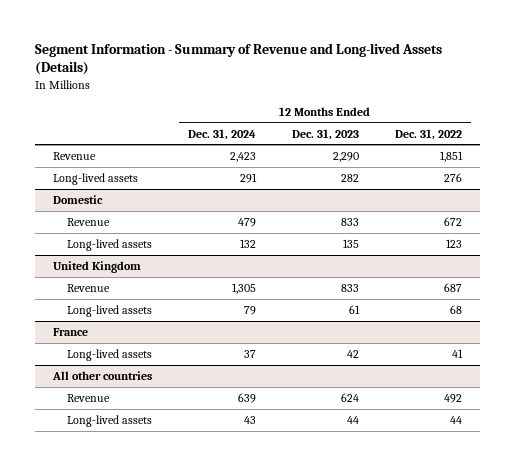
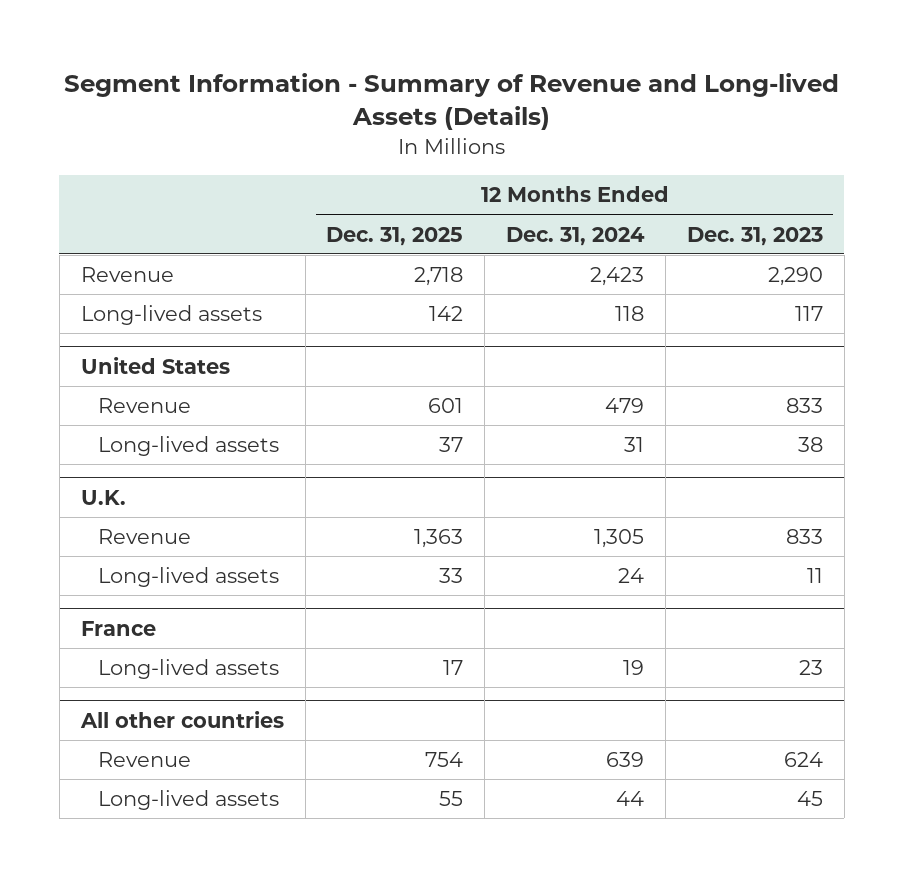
- | 12 Months Ended Dec. 31, 2024 | 12 Months Ended Dec. 31, 2023 | 12 Months Ended Dec. 31, 2022
+ | 12 Months Ended Dec. 31, 2025 | 12 Months Ended Dec. 31, 2024 | 12 Months Ended Dec. 31, 2023
- Long-lived assets | 291 | 282 | 276
- Domestic
+ Long-lived assets | 142 | 118 | 117
+ United States
- Long-lived assets | 132 | 135 | 123
- United Kingdom
+ Long-lived assets | 37 | 31 | 38
+ U.K.
- Long-lived assets | 79 | 61 | 68
+ Long-lived assets | 33 | 24 | 11
@ France
- Long-lived assets | 37 | 42 | 41
+ Long-lived assets | 17 | 19 | 23
@ All other countries
- Long-lived assets | 43 | 44 | 44
+ Long-lived assets | 55 | 44 | 45

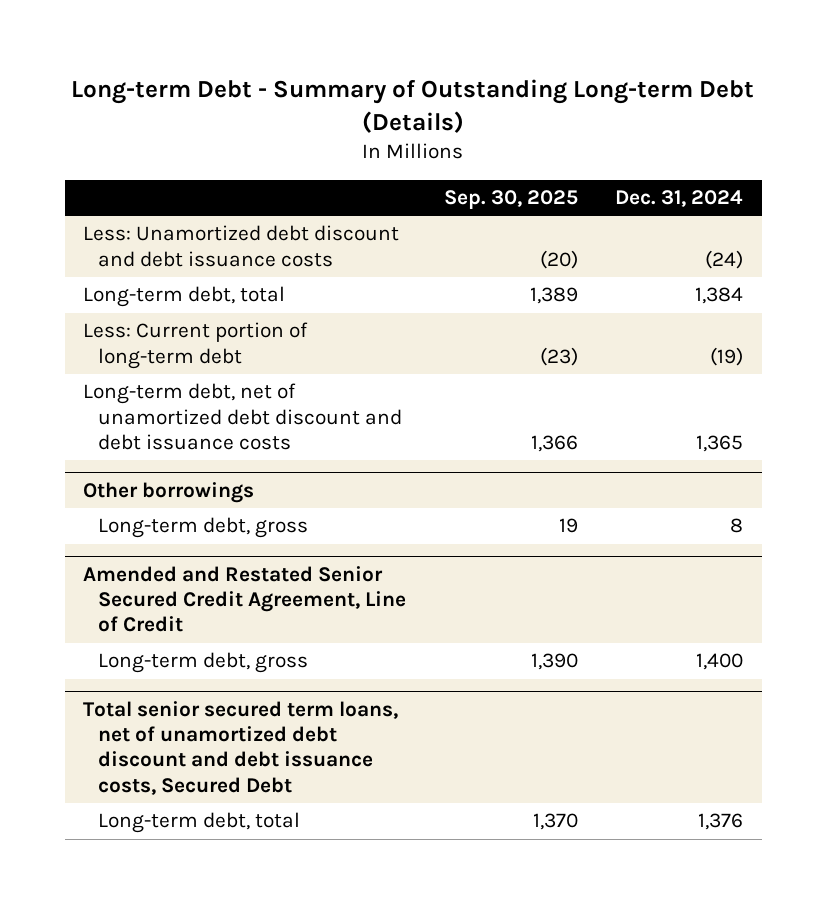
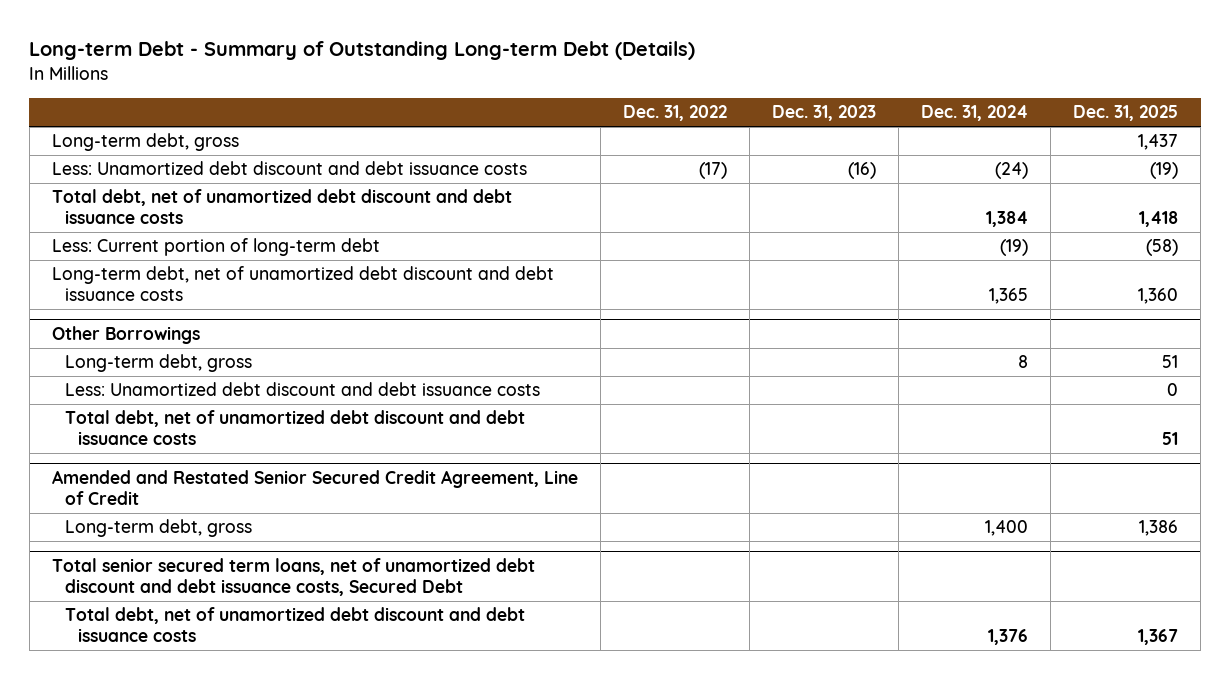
- | Sep. 30, 2025 | Dec. 31, 2024
+ | Dec. 31, 2022 | Dec. 31, 2023 | Dec. 31, 2024 | Dec. 31, 2025
+ Long-term debt, gross | | | | 1,437
- Long-term debt, total | 1,389 | 1,384
+ Total debt, net of unamortized debt discount and debt issuance costs | | | 1,384 | 1,418
- Other borrowings
+ Other Borrowings
+ Less: Unamortized debt discount and debt issuance costs | | | | 0
+ Total debt, net of unamortized debt discount and debt issuance costs | | | | 51
@ Total senior secured term loans, net of unamortized debt discount and debt issuance costs, Secured Debt
- Long-term debt, total | 1,370 | 1,376
+ Total debt, net of unamortized debt discount and debt issuance costs | | | 1,376 | 1,367

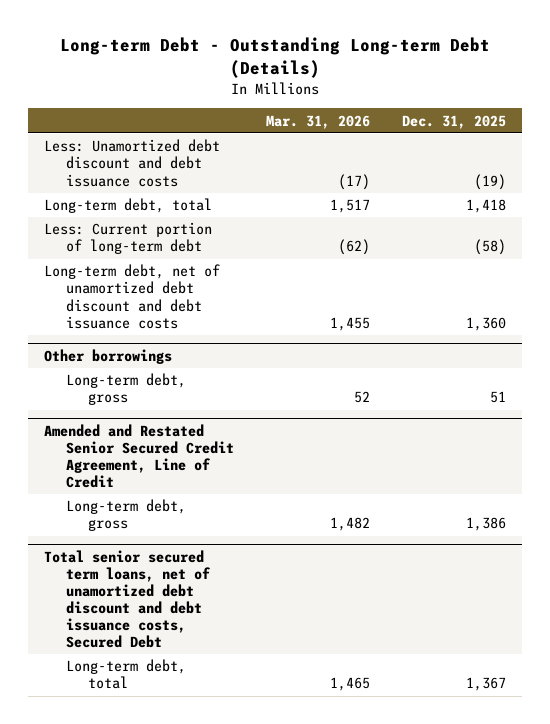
- Long-term Debt - Summary of Outstanding Long-term Debt (Details)
+ Long-term Debt - Outstanding Long-term Debt (Details)
- | Dec. 31, 2022 | Dec. 31, 2023 | Dec. 31, 2024 | Dec. 31, 2025
+ | Mar. 31, 2026 | Dec. 31, 2025
- Long-term debt, gross | | | | 1,437
- Total debt, net of unamortized debt discount and debt issuance costs | | | 1,384 | 1,418
+ Long-term debt, total | 1,517 | 1,418
- Other Borrowings
+ Other borrowings
- Less: Unamortized debt discount and debt issuance costs | | | | 0
- Total debt, net of unamortized debt discount and debt issuance costs | | | | 51
@ Total senior secured term loans, net of unamortized debt discount and debt issuance costs, Secured Debt
- Total debt, net of unamortized debt discount and debt issuance costs | | | 1,376 | 1,367
+ Long-term debt, total | 1,465 | 1,367

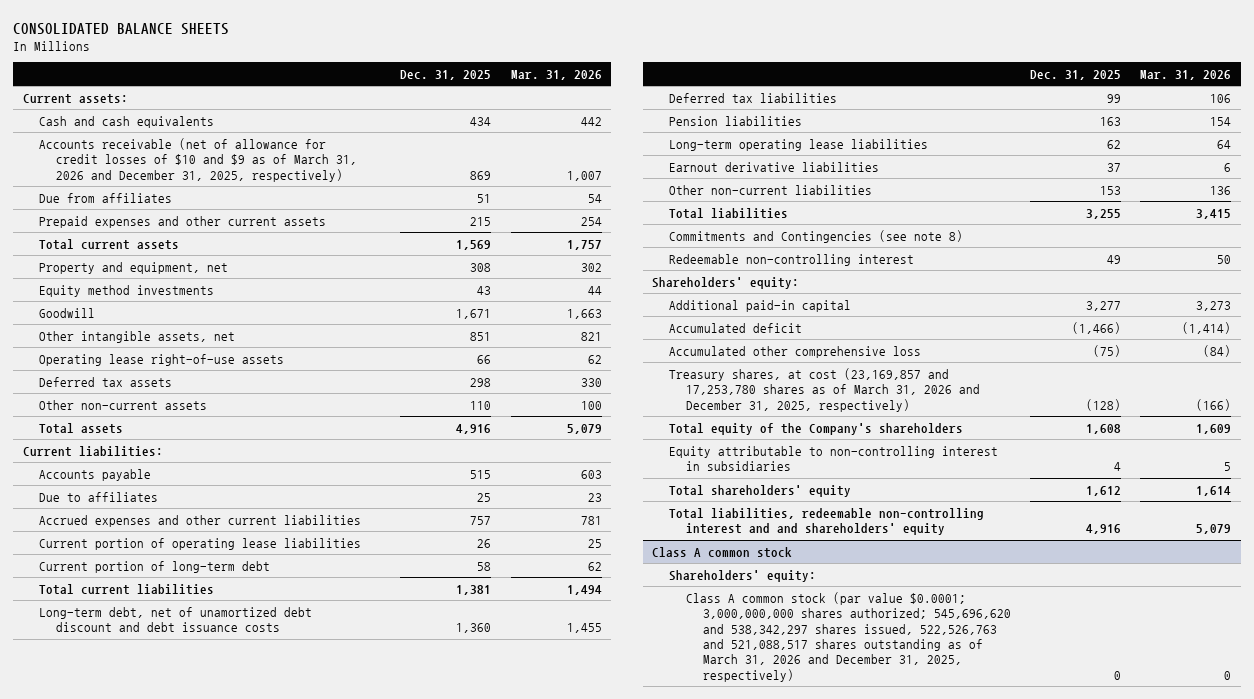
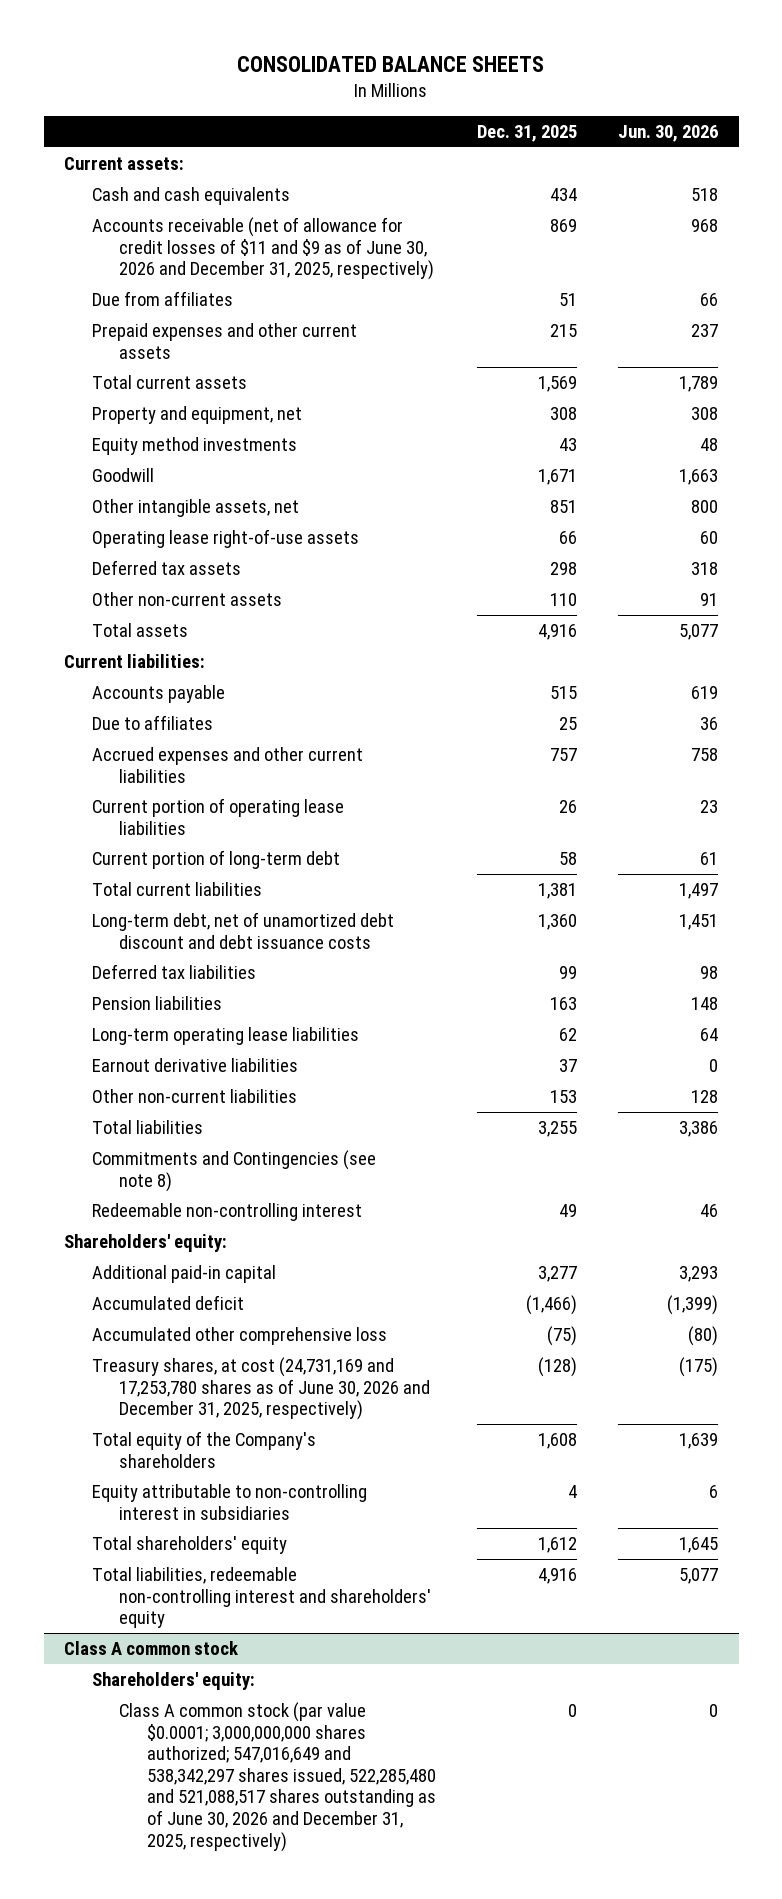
- | Dec. 31, 2025 | Mar. 31, 2026
+ | Dec. 31, 2025 | Jun. 30, 2026
- Accounts receivable (net of allowance for credit losses of $10 and $9 as of March 31, 2026 and December 31, 2025, respectively) | 869 | 1,007
+ Accounts receivable (net of allowance for credit losses of $11 and $9 as of June 30, 2026 and December 31, 2025, respectively) | 869 | 968
- Treasury shares, at cost (23,169,857 and 17,253,780 shares as of March 31, 2026 and December 31, 2025, respectively) | (128) | (166)
+ Treasury shares, at cost (24,731,169 and 17,253,780 shares as of June 30, 2026 and December 31, 2025, respectively) | (128) | (175)
- Total liabilities, redeemable non-controlling interest and and shareholders' equity | 4,916 | 5,079
+ Total liabilities, redeemable non-controlling interest and shareholders' equity | 4,916 | 5,077
@ Class A common stock
- Class A common stock (par value $0.0001; 3,000,000,000 shares authorized; 545,696,620 and 538,342,297 shares issued, 522,526,763 and 521,088,517 shares outstanding as of March 31, 2026 and December 31, 2025, respectively) | 0 | 0
+ Class A common stock (par value $0.0001; 3,000,000,000 shares authorized; 547,016,649 and 538,342,297 shares issued, 522,285,480 and 521,088,517 shares outstanding as of June 30, 2026 and December 31, 2025, respectively) | 0 | 0

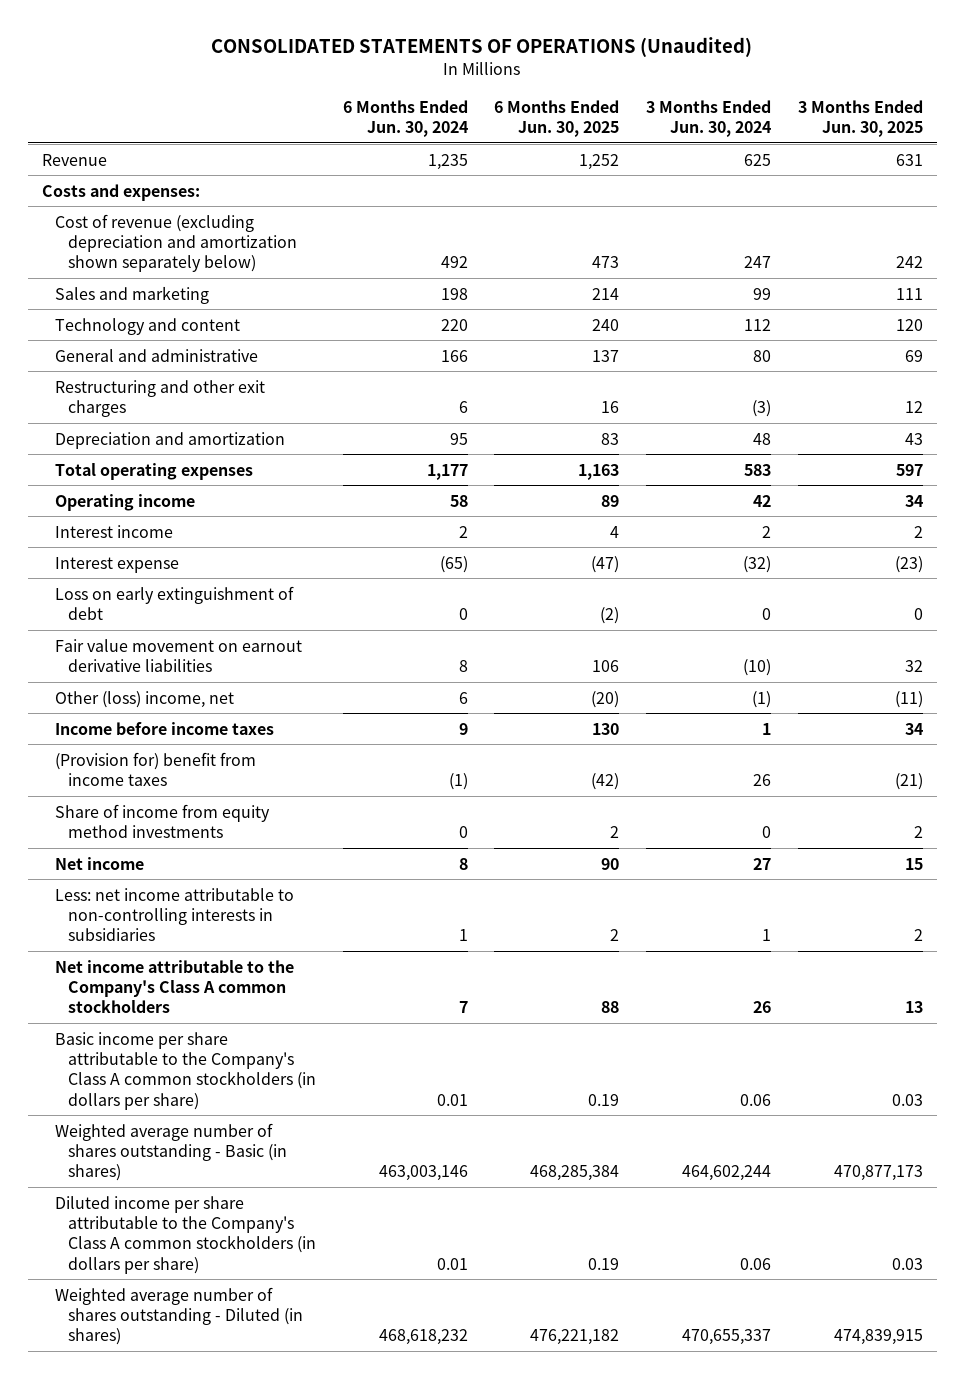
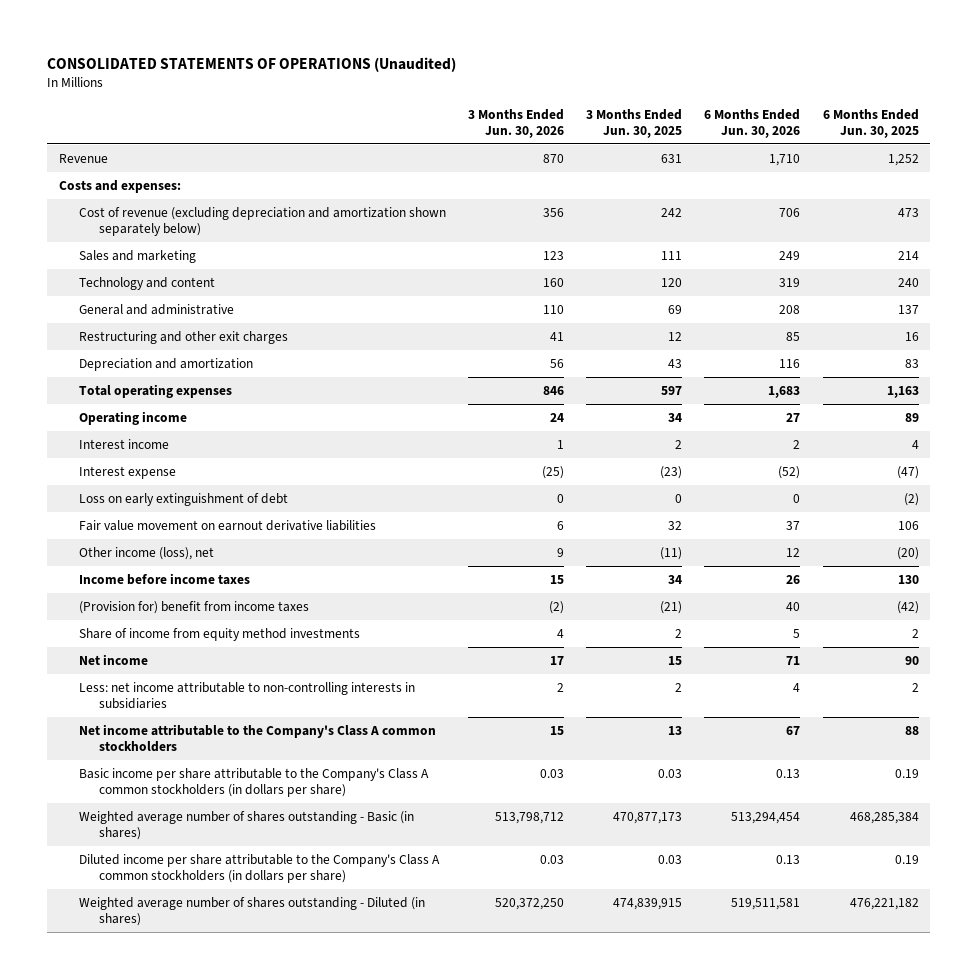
- | 6 Months Ended Jun. 30, 2024 | 6 Months Ended Jun. 30, 2025 | 3 Months Ended Jun. 30, 2024 | 3 Months Ended Jun. 30, 2025
+ | 3 Months Ended Jun. 30, 2026 | 3 Months Ended Jun. 30, 2025 | 6 Months Ended Jun. 30, 2026 | 6 Months Ended Jun. 30, 2025
- Other (loss) income, net | 6 | (20) | (1) | (11)
+ Other income (loss), net | 9 | (11) | 12 | (20)

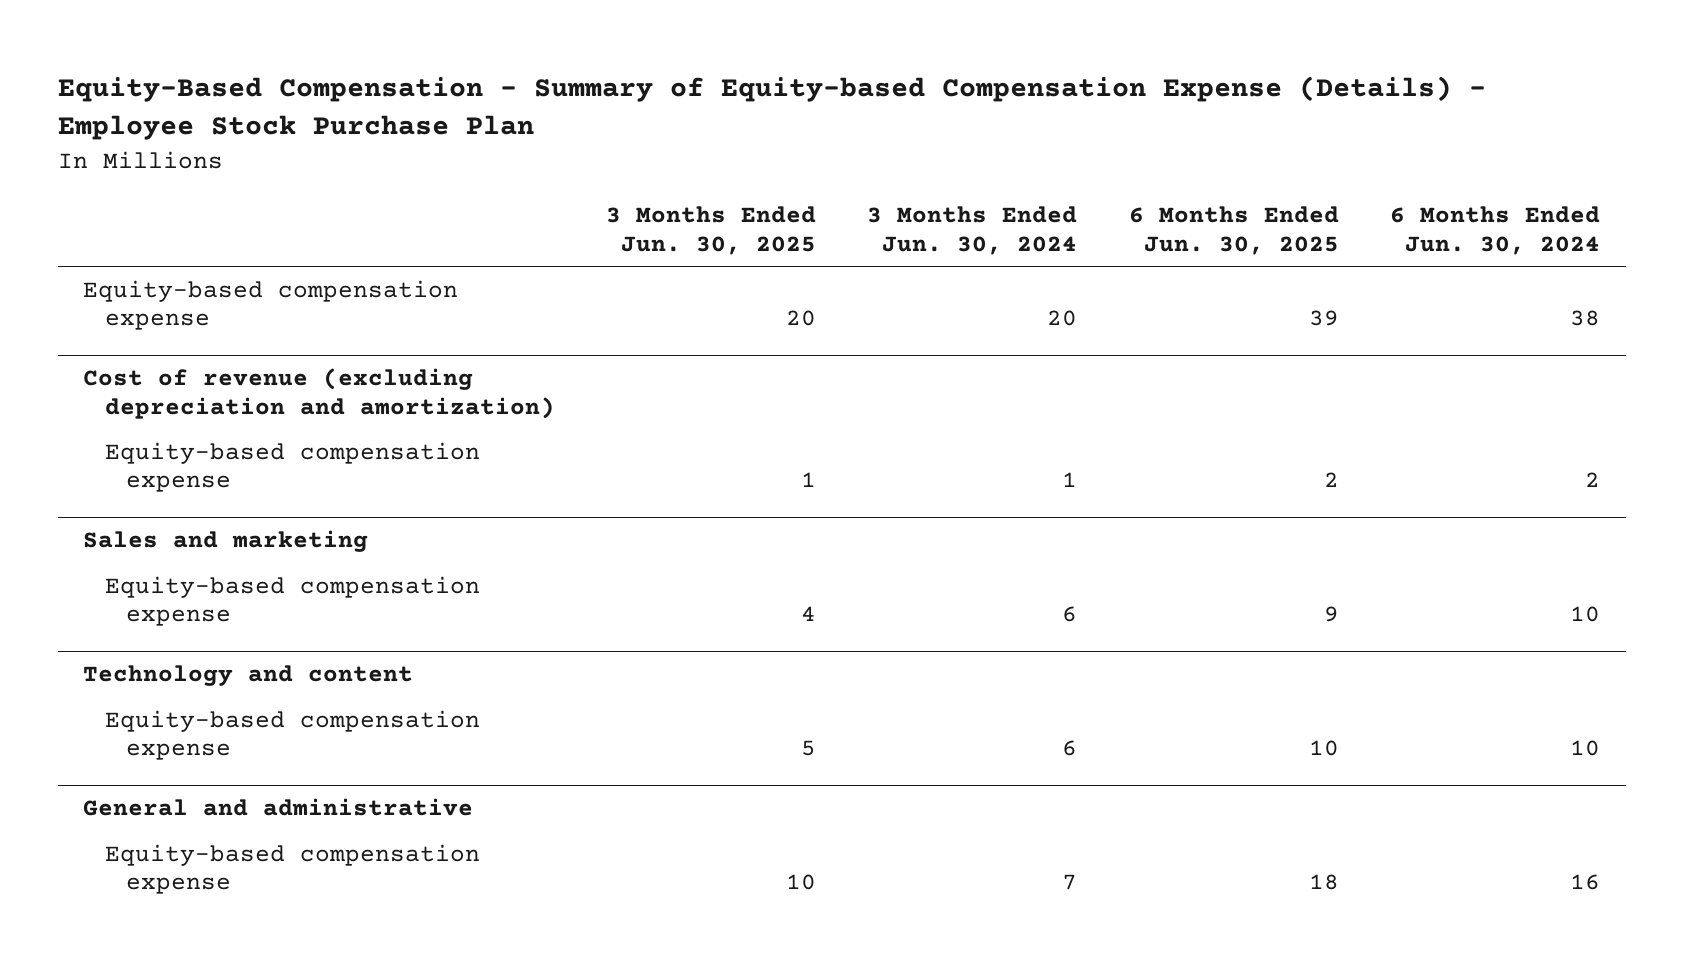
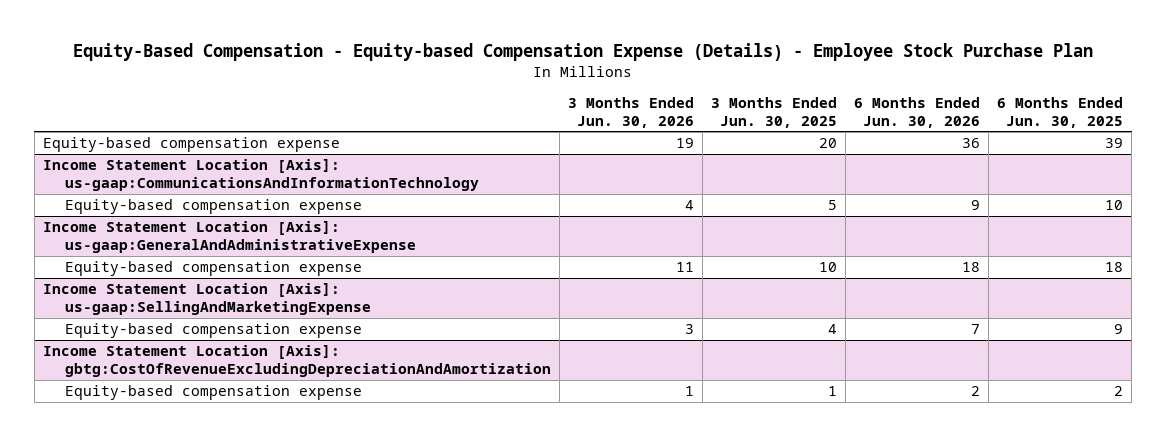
- Equity-Based Compensation - Summary of Equity-based Compensation Expense (Details) - Employee Stock Purchase Plan
+ Equity-Based Compensation - Equity-based Compensation Expense (Details) - Employee Stock Purchase Plan
- | 3 Months Ended Jun. 30, 2025 | 3 Months Ended Jun. 30, 2024 | 6 Months Ended Jun. 30, 2025 | 6 Months Ended Jun. 30, 2024
+ | 3 Months Ended Jun. 30, 2026 | 3 Months Ended Jun. 30, 2025 | 6 Months Ended Jun. 30, 2026 | 6 Months Ended Jun. 30, 2025
- Cost of revenue (excluding depreciation and amortization)
- Equity-based compensation expense | 1 | 1 | 2 | 2
- Sales and marketing
- Equity-based compensation expense | 4 | 6 | 9 | 10
- Technology and content
+ Income Statement Location [Axis]: us-gaap:CommunicationsAndInformationTechnology
- General and administrative
+ Income Statement Location [Axis]: us-gaap:GeneralAndAdministrativeExpense
+ Income Statement Location [Axis]: us-gaap:SellingAndMarketingExpense
+ Equity-based compensation expense | 3 | 4 | 7 | 9
+ Income Statement Location [Axis]: gbtg:CostOfRevenueExcludingDepreciationAndAmortization
+ Equity-based compensation expense | 1 | 1 | 2 | 2

